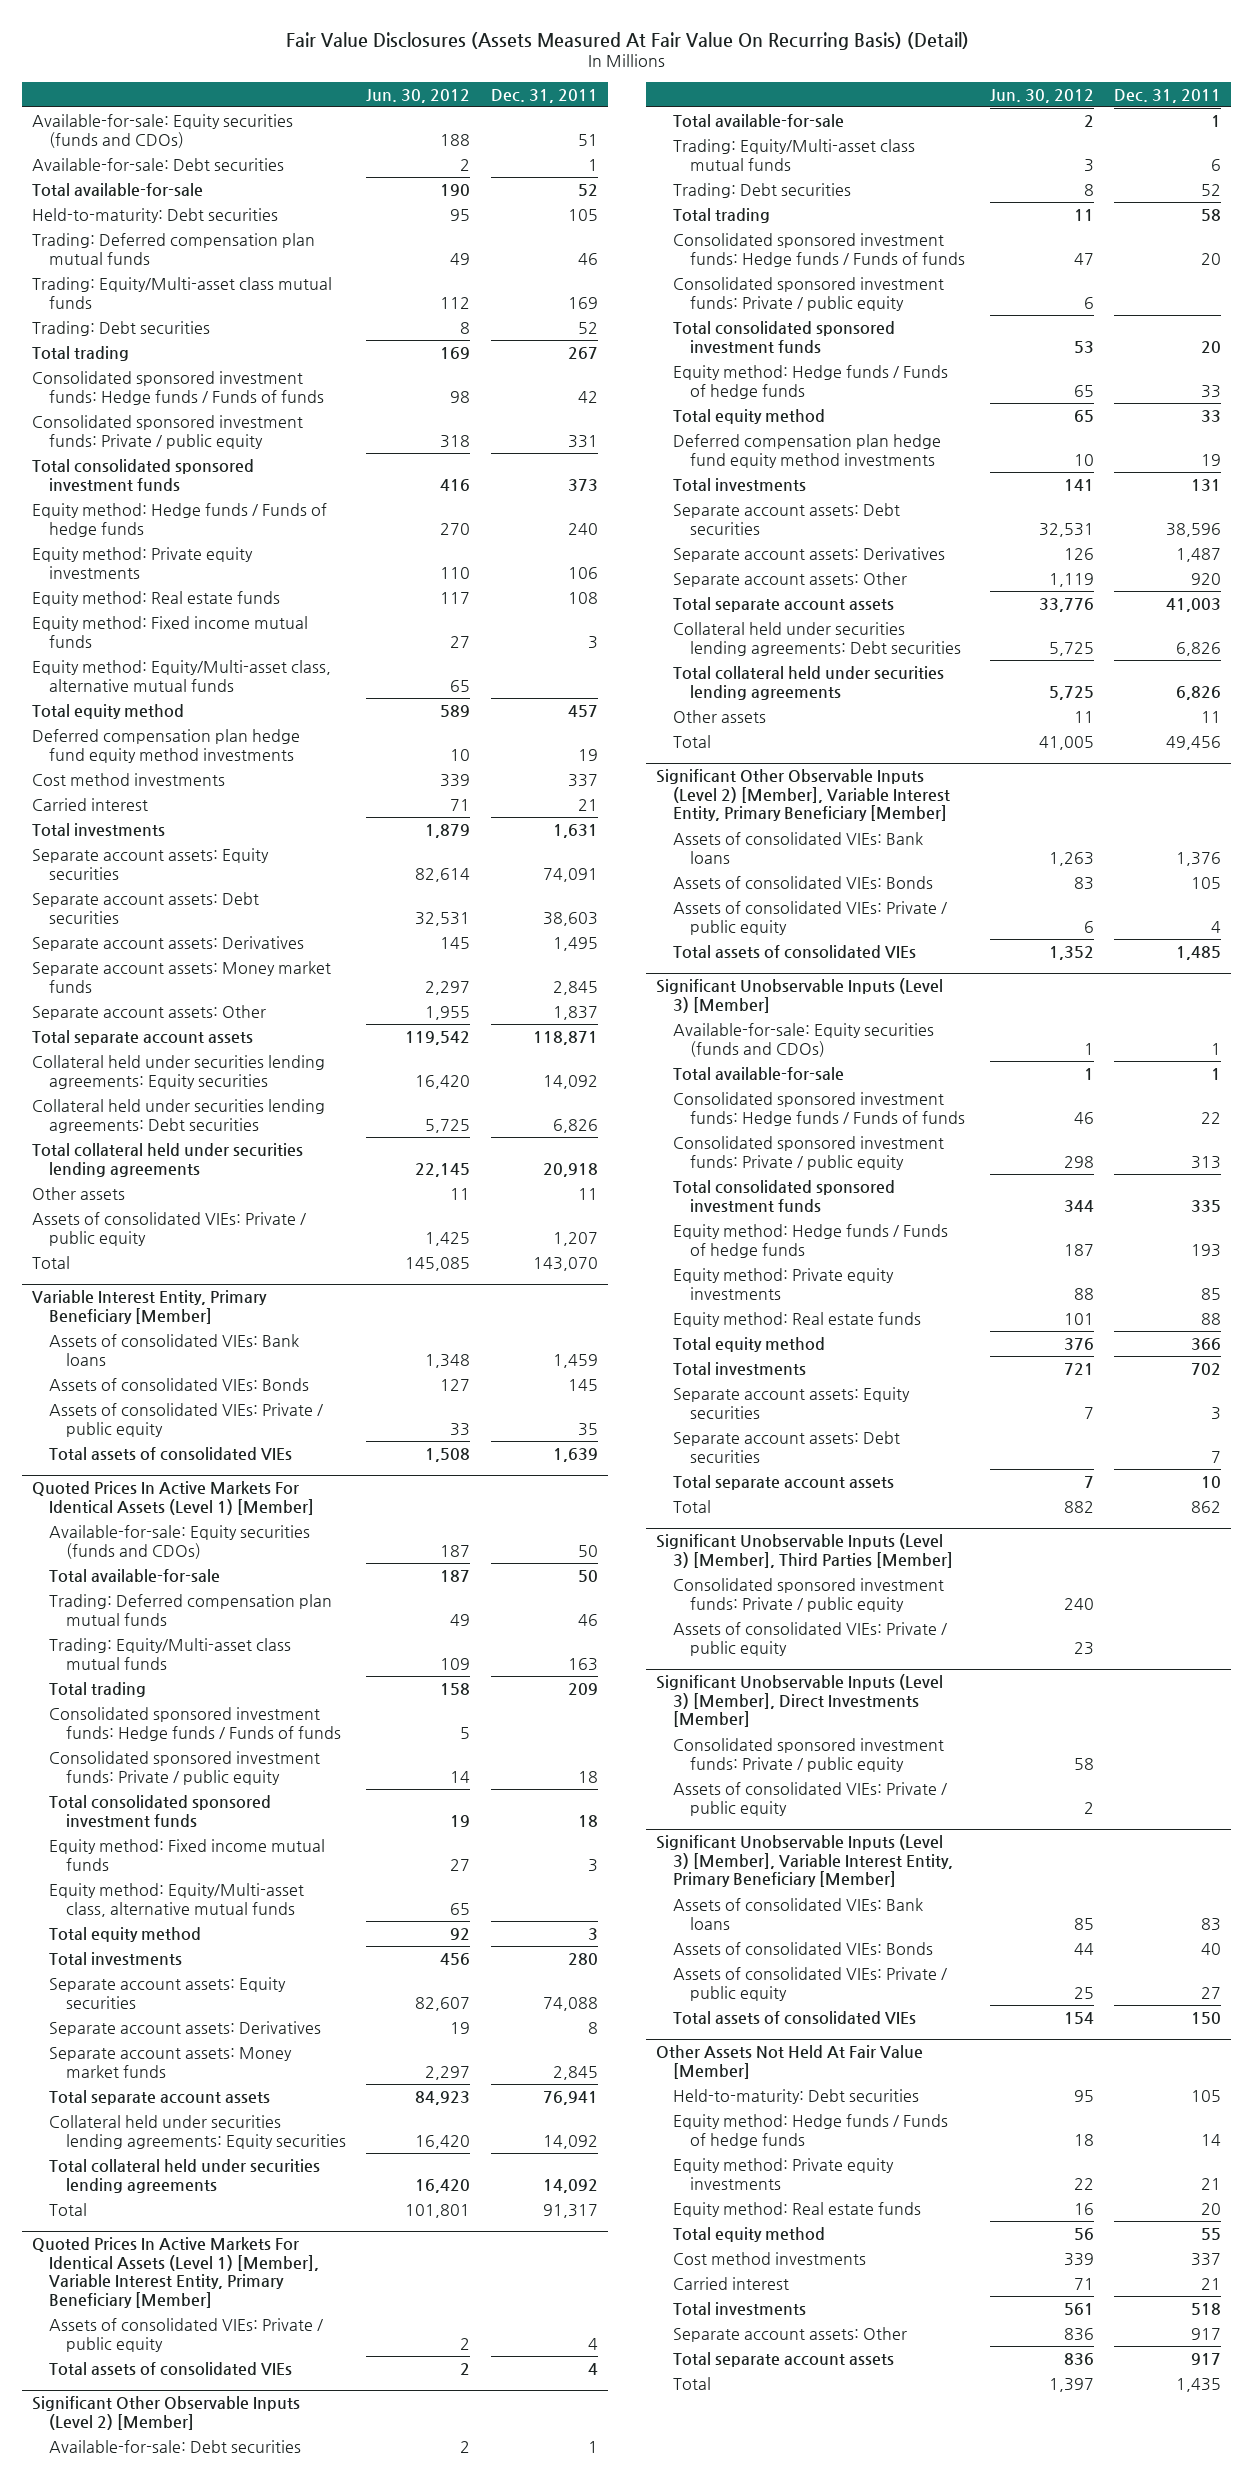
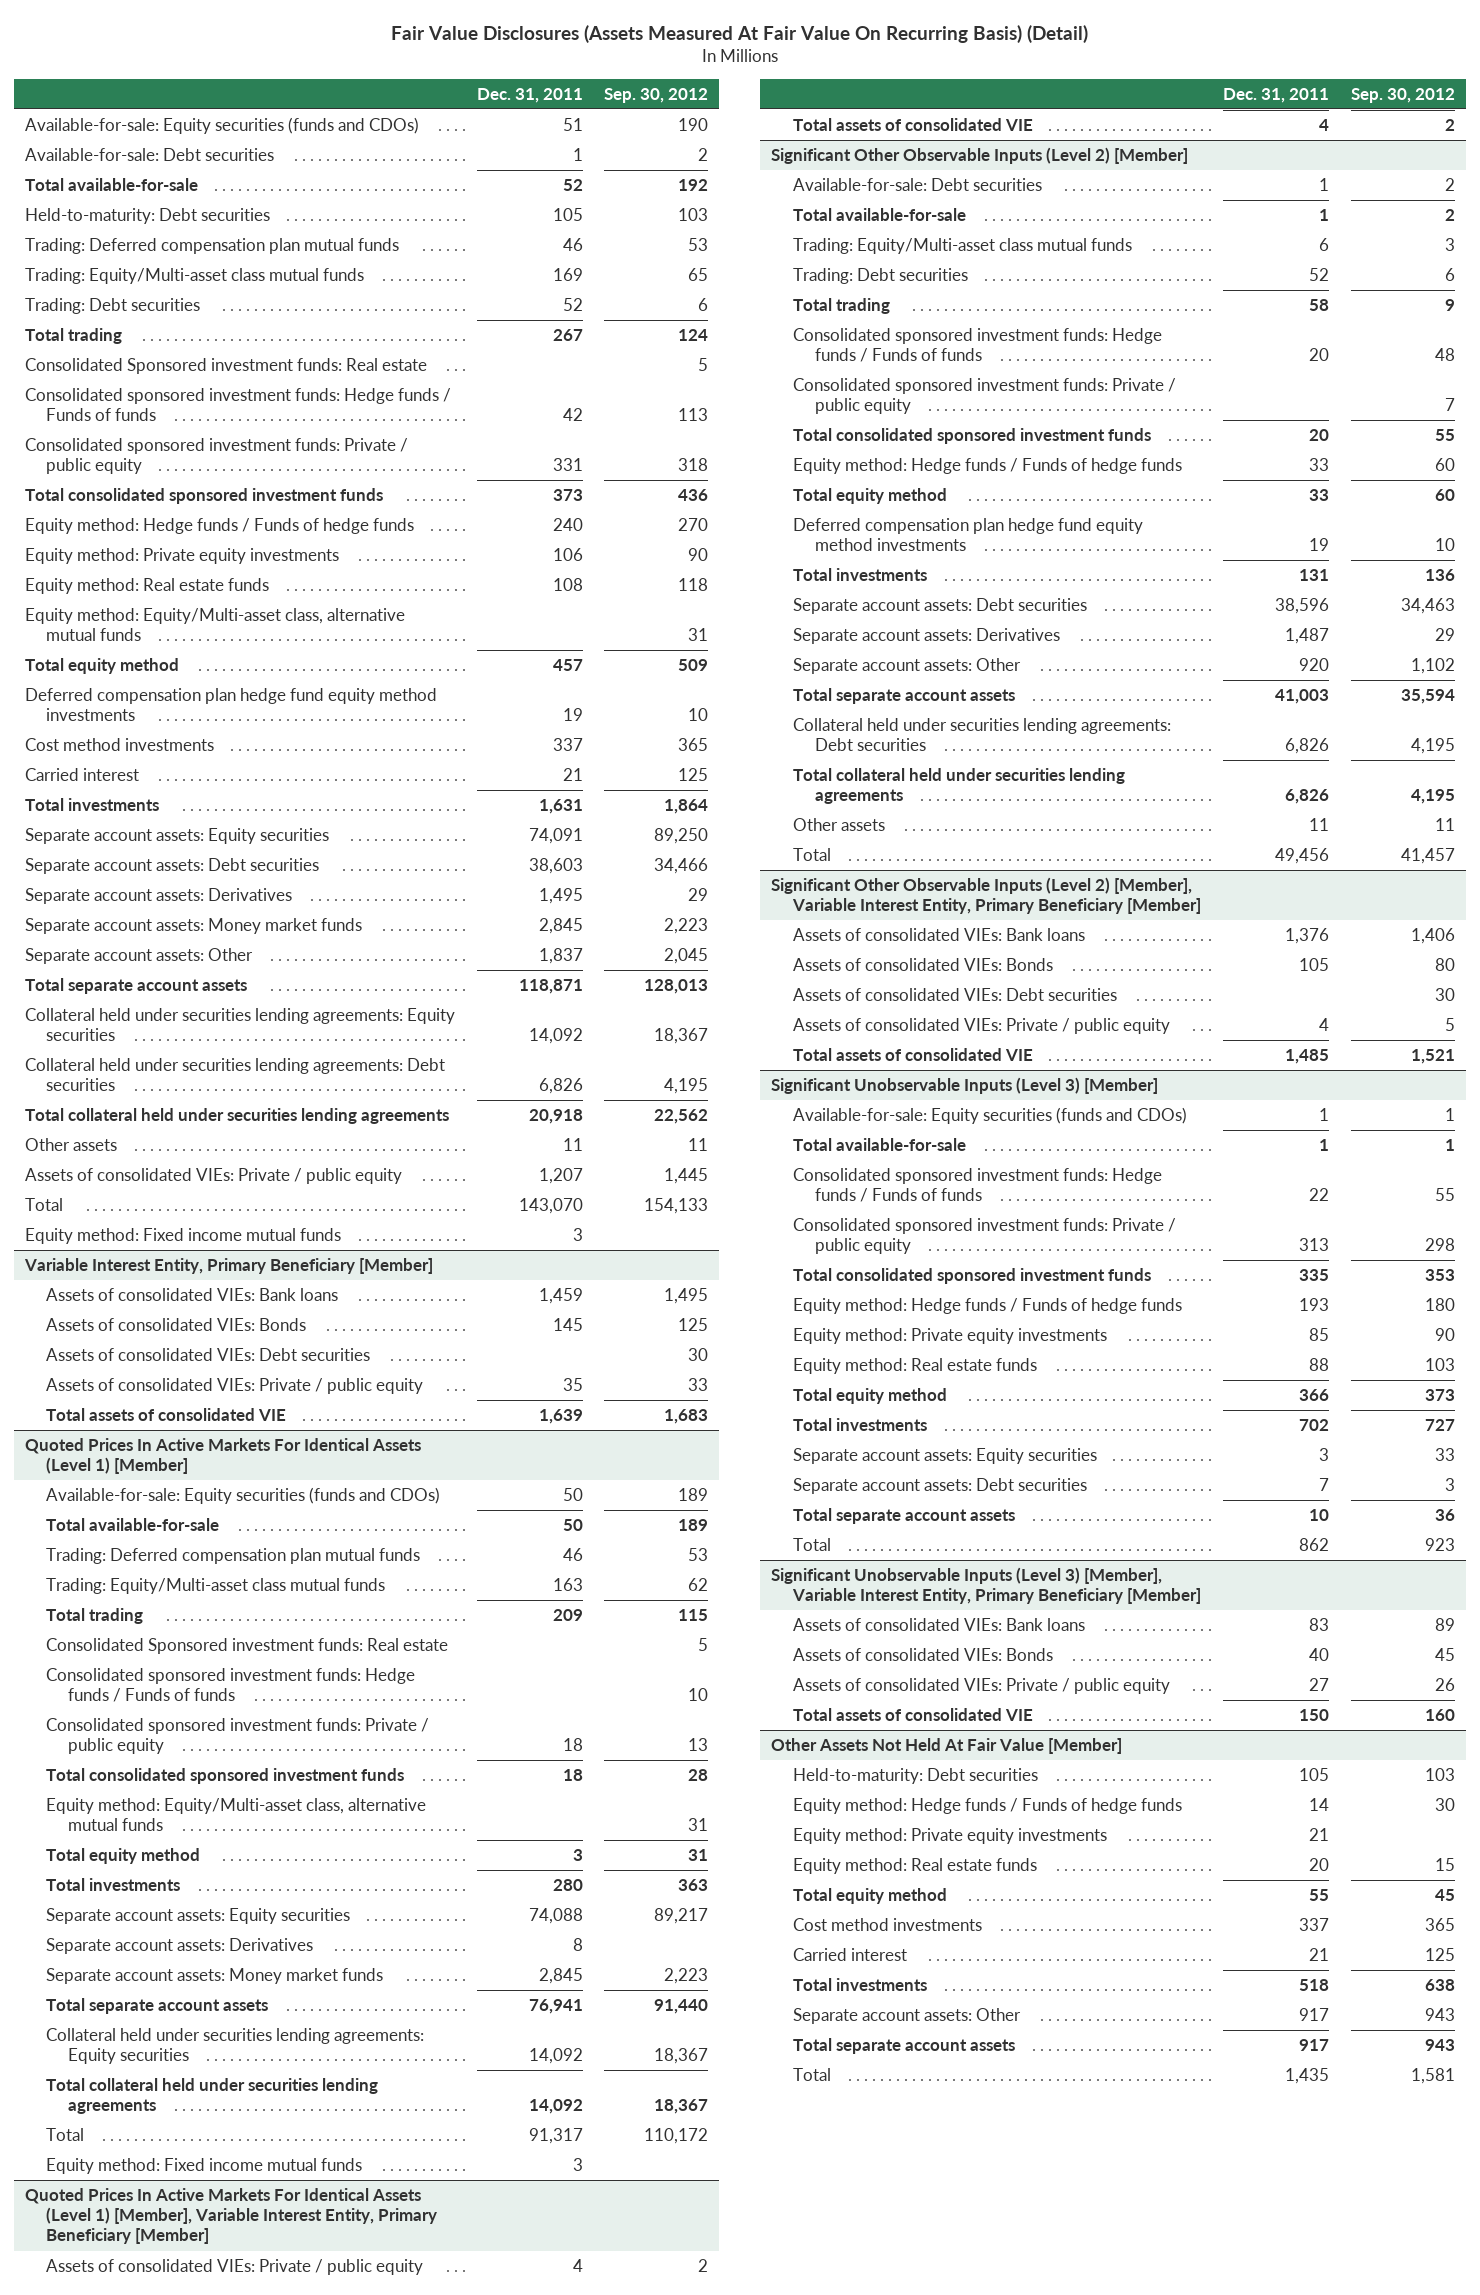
- | Jun. 30, 2012 | Dec. 31, 2011
+ | Dec. 31, 2011 | Sep. 30, 2012
+ Consolidated Sponsored investment funds: Real estate | | 5
moved down: Equity method: Fixed income mutual funds | 3 |
@ Variable Interest Entity, Primary Beneficiary [Member]
+ Assets of consolidated VIEs: Debt securities | | 30
- Total assets of consolidated VIEs | 1,508 | 1,639
+ Total assets of consolidated VIE | 1,639 | 1,683
@ Quoted Prices In Active Markets For Identical Assets (Level 1) [Member]
+ Consolidated Sponsored investment funds: Real estate | | 5
moved down: Equity method: Fixed income mutual funds | 3 |
@ Quoted Prices In Active Markets For Identical Assets (Level 1) [Member], Variable Interest Entity, Primary Beneficiary [Member]
- Total assets of consolidated VIEs | 2 | 4
+ Total assets of consolidated VIE | 4 | 2
@ Significant Other Observable Inputs (Level 2) [Member], Variable Interest Entity, Primary Beneficiary [Member]
+ Assets of consolidated VIEs: Debt securities | | 30
- Total assets of consolidated VIEs | 1,352 | 1,485
+ Total assets of consolidated VIE | 1,485 | 1,521
- Significant Unobservable Inputs (Level 3) [Member], Third Parties [Member]
- Consolidated sponsored investment funds: Private / public equity | 240 |
- Assets of consolidated VIEs: Private / public equity | 23 |
- Significant Unobservable Inputs (Level 3) [Member], Direct Investments [Member]
- Consolidated sponsored investment funds: Private / public equity | 58 |
- Assets of consolidated VIEs: Private / public equity | 2 |
@ Significant Unobservable Inputs (Level 3) [Member], Variable Interest Entity, Primary Beneficiary [Member]
- Total assets of consolidated VIEs | 154 | 150
+ Total assets of consolidated VIE | 150 | 160

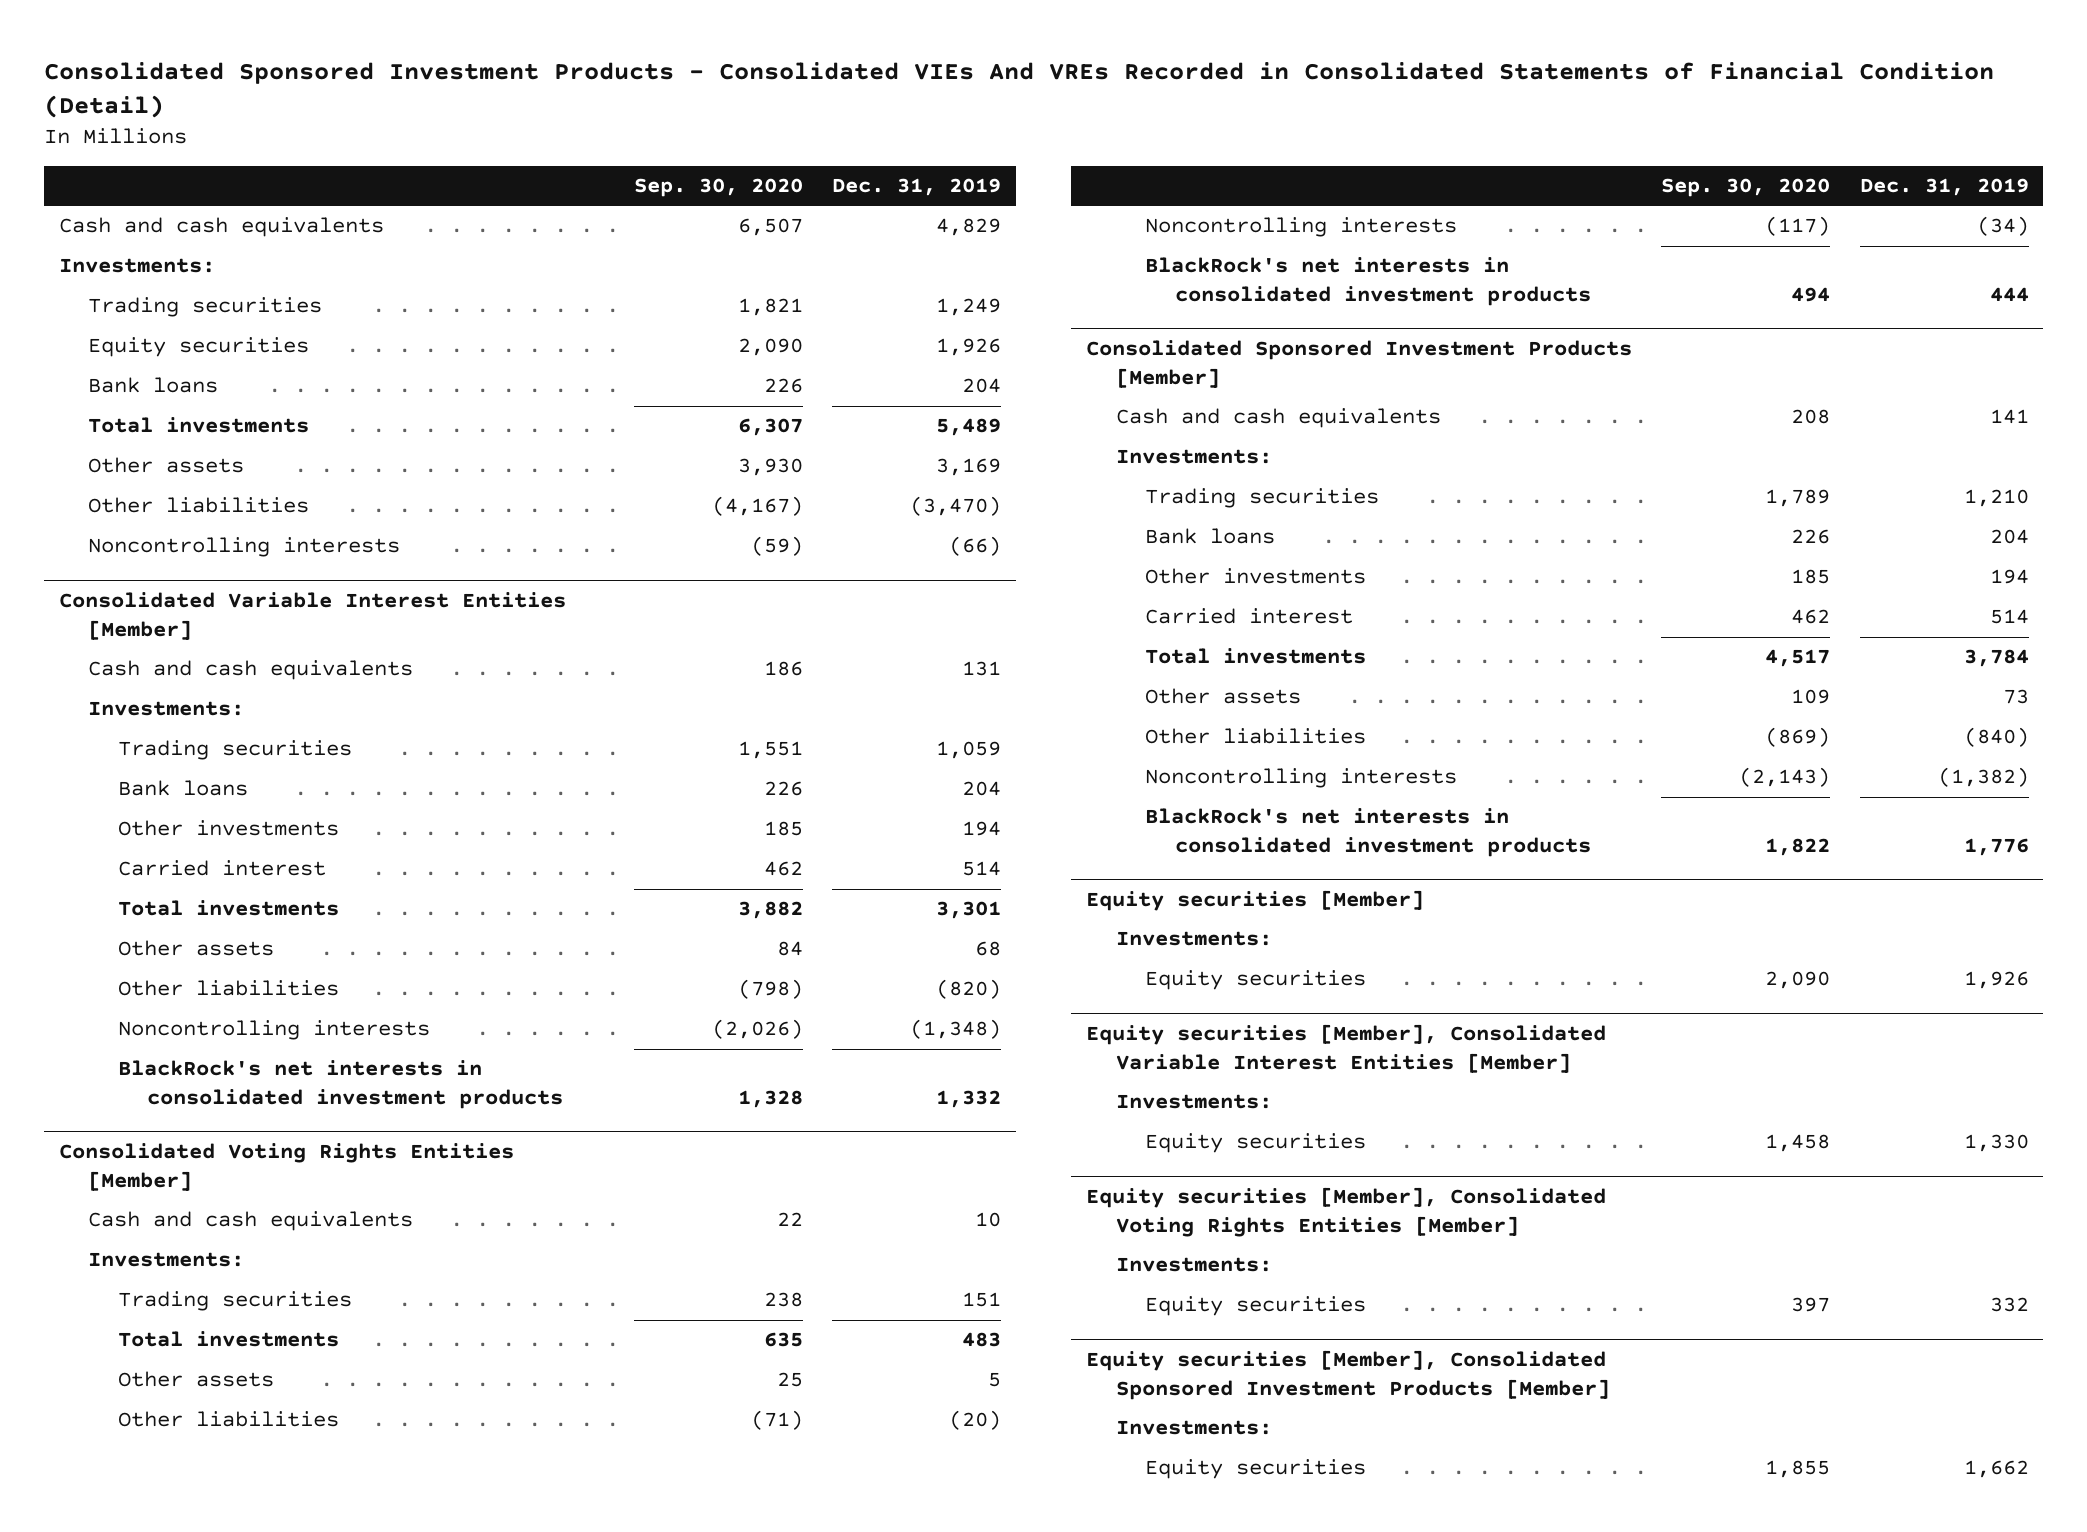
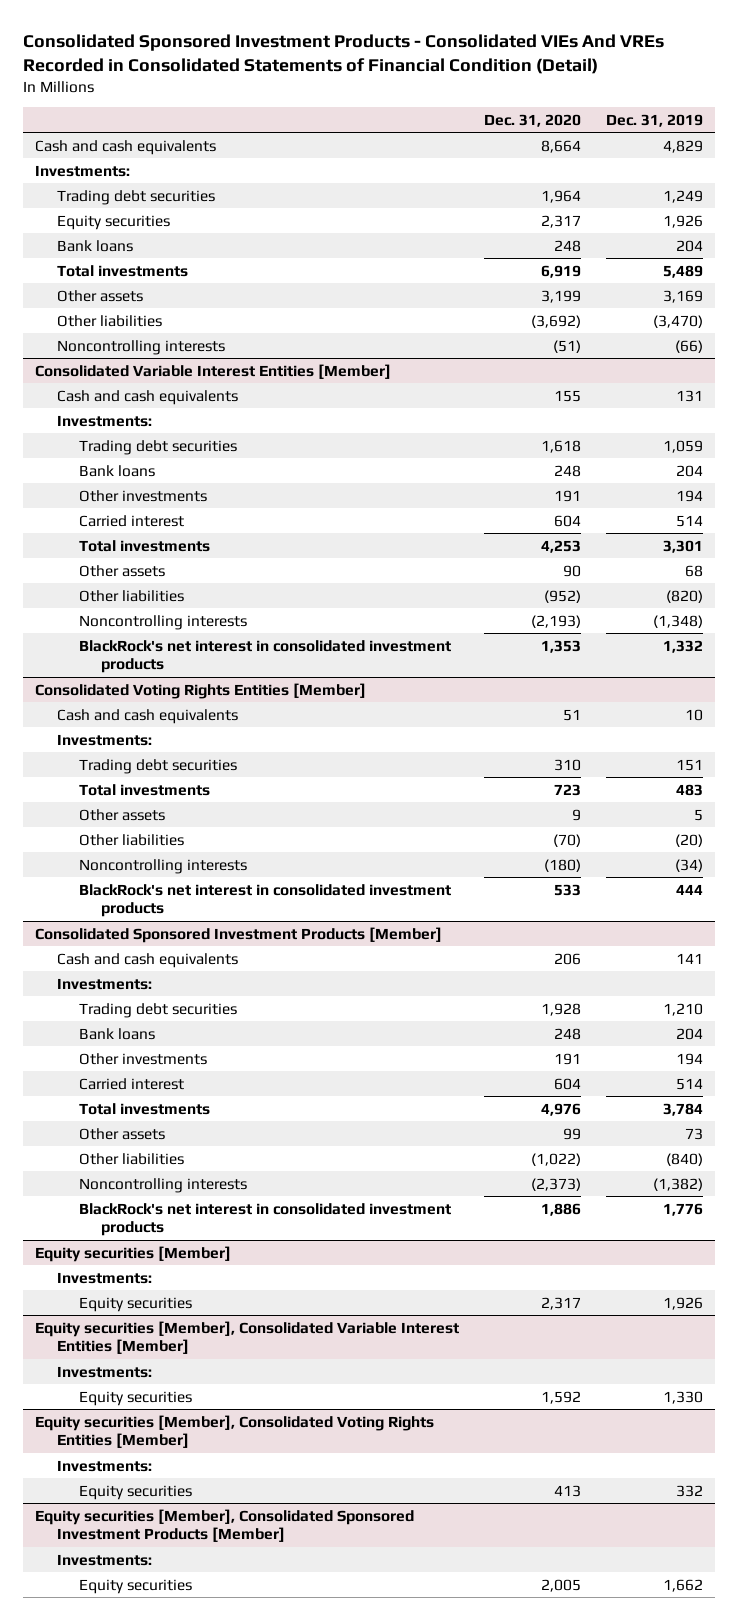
- | Sep. 30, 2020 | Dec. 31, 2019
+ | Dec. 31, 2020 | Dec. 31, 2019
- Trading securities | 1,821 | 1,249
+ Trading debt securities | 1,964 | 1,249
@ Consolidated Variable Interest Entities [Member]
- Trading securities | 1,551 | 1,059
+ Trading debt securities | 1,618 | 1,059
- BlackRock's net interests in consolidated investment products | 1,328 | 1,332
+ BlackRock's net interest in consolidated investment products | 1,353 | 1,332
@ Consolidated Voting Rights Entities [Member]
- Trading securities | 238 | 151
+ Trading debt securities | 310 | 151
- BlackRock's net interests in consolidated investment products | 494 | 444
+ BlackRock's net interest in consolidated investment products | 533 | 444
@ Consolidated Sponsored Investment Products [Member]
- Trading securities | 1,789 | 1,210
+ Trading debt securities | 1,928 | 1,210
- BlackRock's net interests in consolidated investment products | 1,822 | 1,776
+ BlackRock's net interest in consolidated investment products | 1,886 | 1,776

